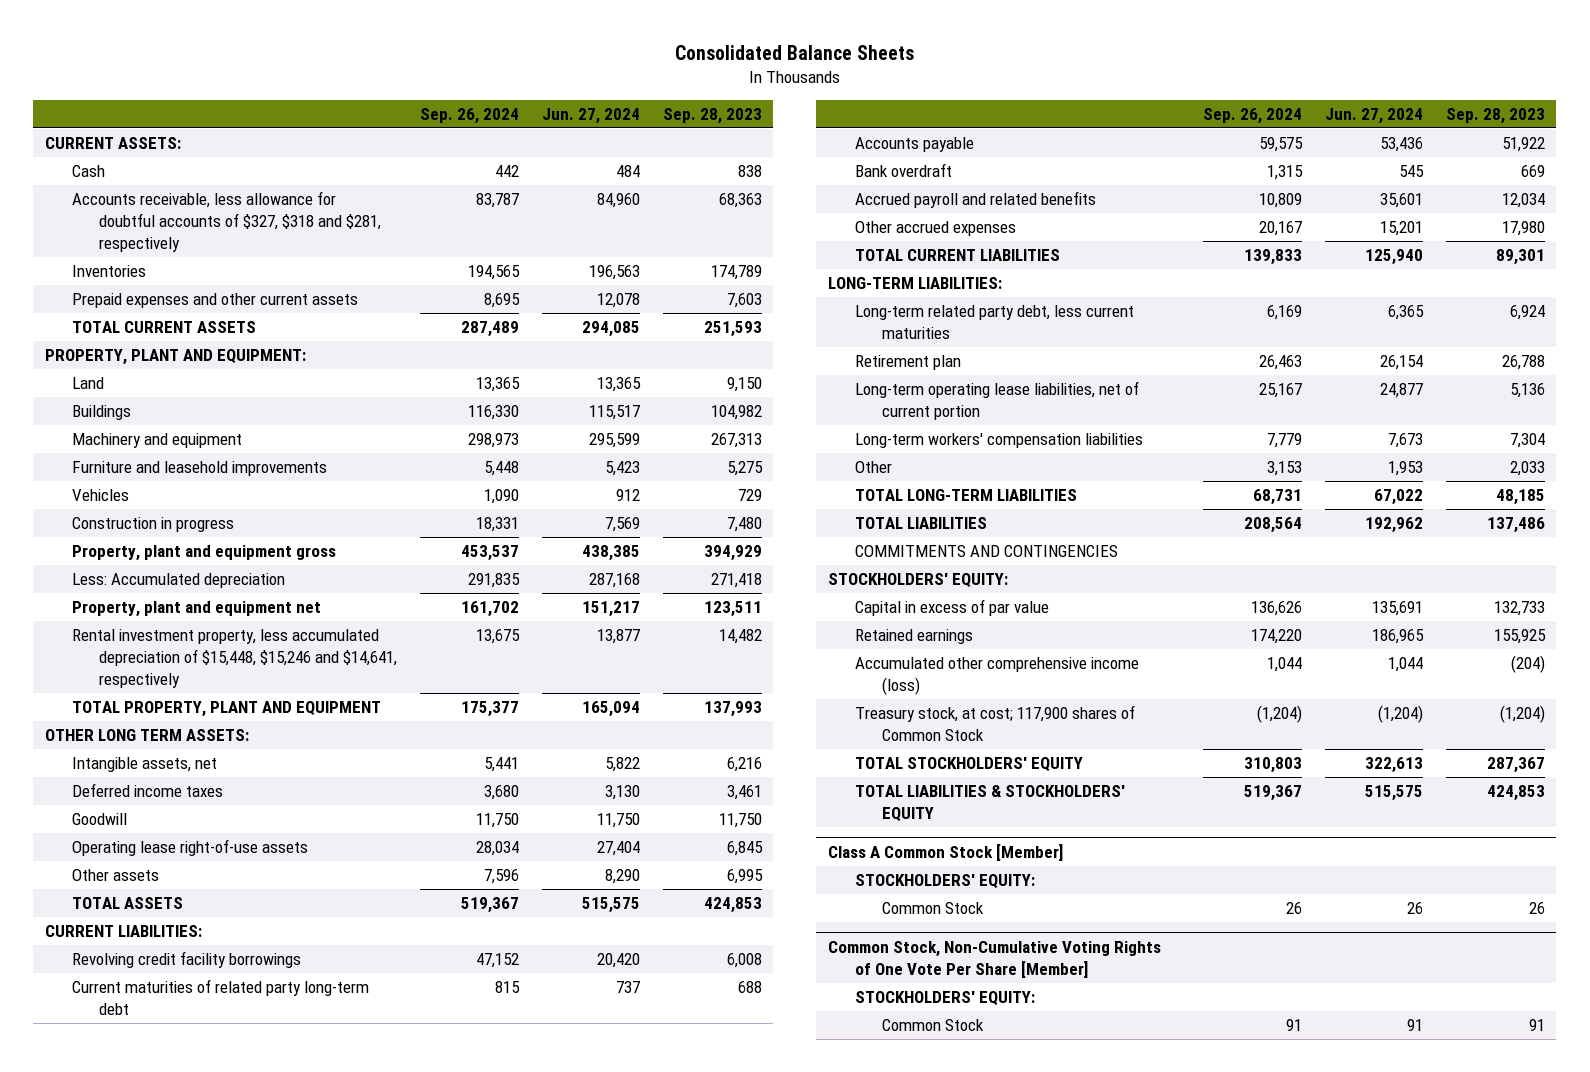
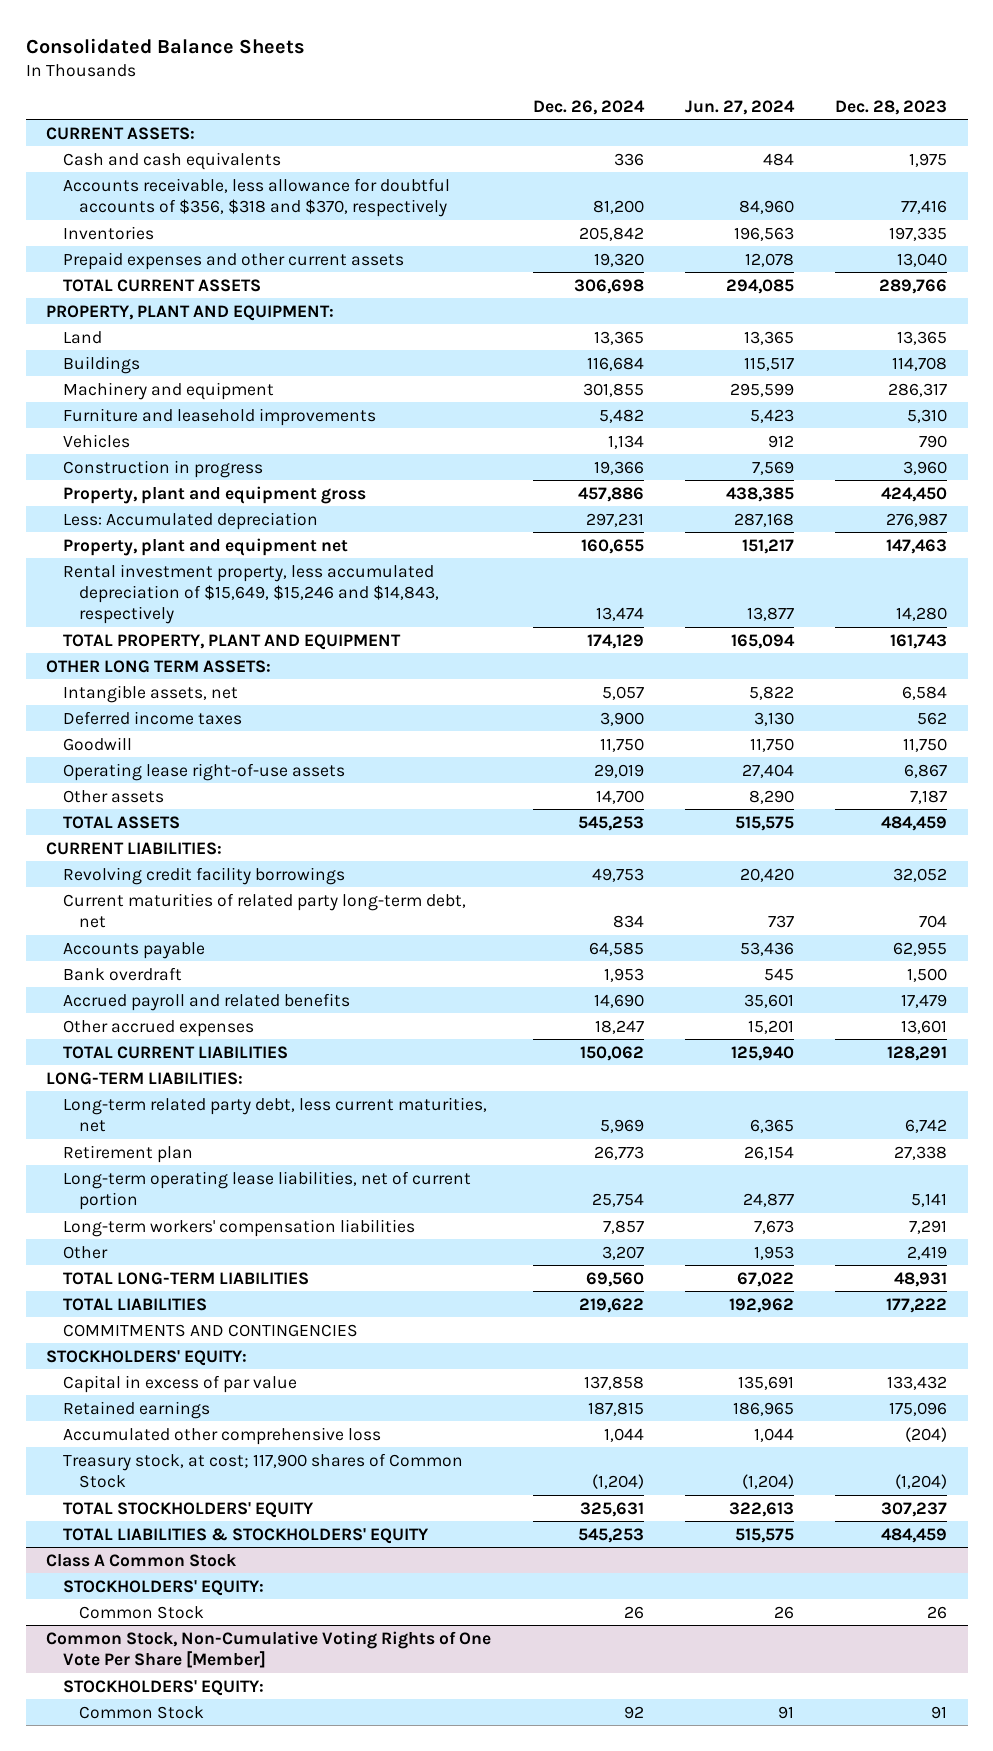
- | Sep. 26, 2024 | Jun. 27, 2024 | Sep. 28, 2023
+ | Dec. 26, 2024 | Jun. 27, 2024 | Dec. 28, 2023
- Cash | 442 | 484 | 838
- Accounts receivable, less allowance for doubtful accounts of $327, $318 and $281, respectively | 83,787 | 84,960 | 68,363
+ Cash and cash equivalents | 336 | 484 | 1,975
+ Accounts receivable, less allowance for doubtful accounts of $356, $318 and $370, respectively | 81,200 | 84,960 | 77,416
- Rental investment property, less accumulated depreciation of $15,448, $15,246 and $14,641, respectively | 13,675 | 13,877 | 14,482
+ Rental investment property, less accumulated depreciation of $15,649, $15,246 and $14,843, respectively | 13,474 | 13,877 | 14,280
- Current maturities of related party long-term debt | 815 | 737 | 688
+ Current maturities of related party long-term debt, net | 834 | 737 | 704
- Long-term related party debt, less current maturities | 6,169 | 6,365 | 6,924
+ Long-term related party debt, less current maturities, net | 5,969 | 6,365 | 6,742
- Accumulated other comprehensive income (loss) | 1,044 | 1,044 | (204)
+ Accumulated other comprehensive loss | 1,044 | 1,044 | (204)
- Class A Common Stock [Member]
+ Class A Common Stock

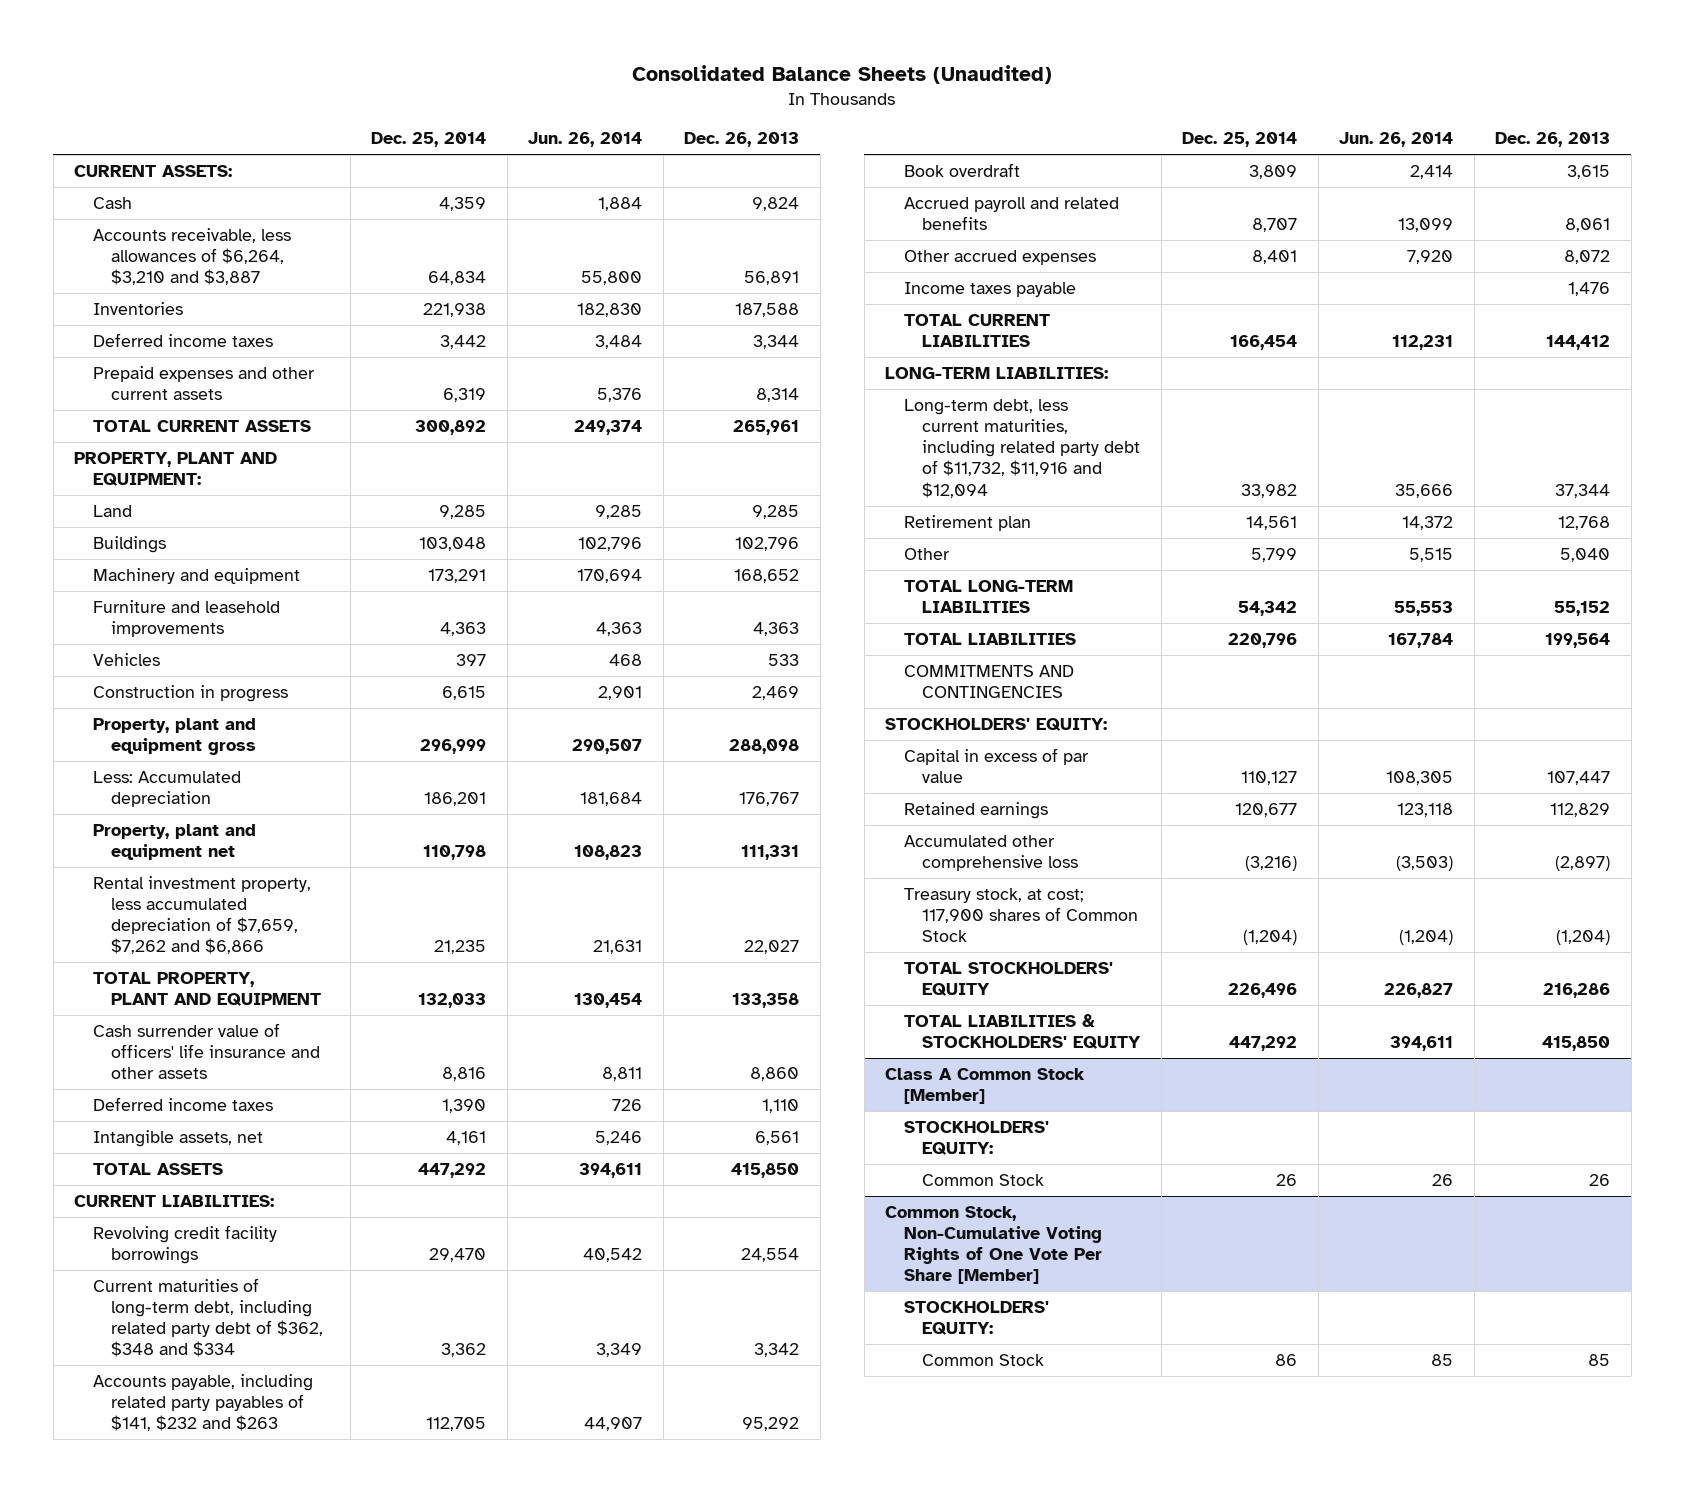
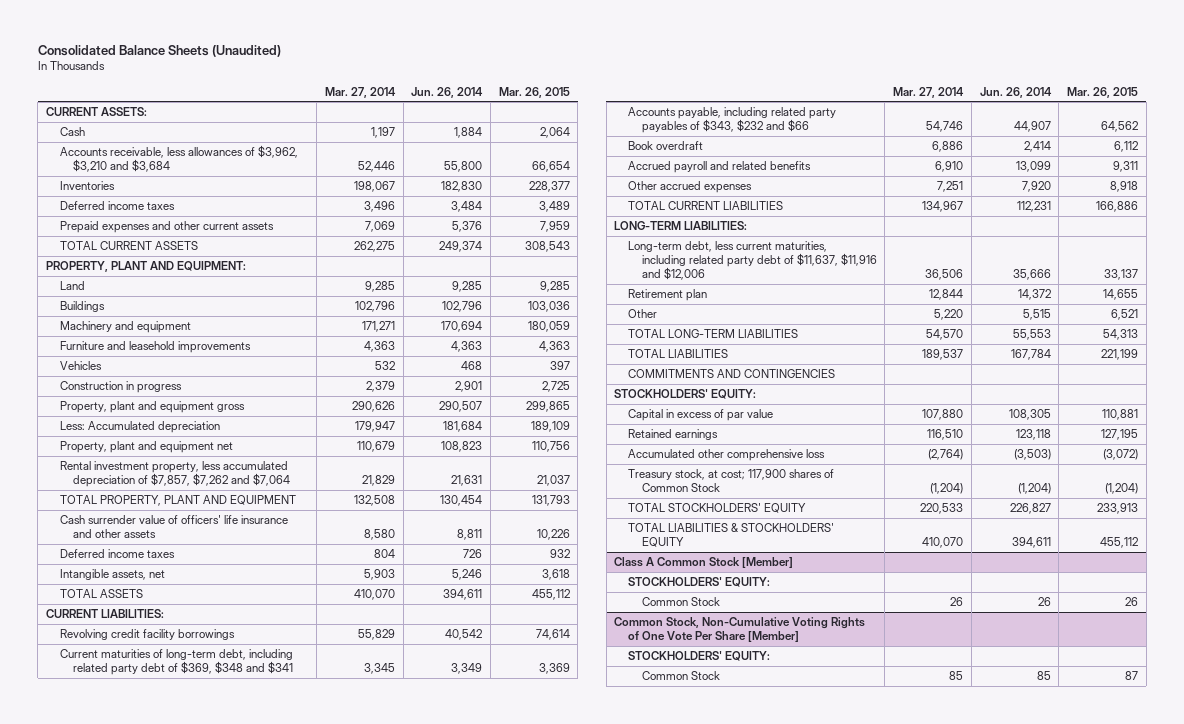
- | Dec. 25, 2014 | Jun. 26, 2014 | Dec. 26, 2013
+ | Mar. 27, 2014 | Jun. 26, 2014 | Mar. 26, 2015
- Accounts receivable, less allowances of $6,264, $3,210 and $3,887 | 64,834 | 55,800 | 56,891
+ Accounts receivable, less allowances of $3,962, $3,210 and $3,684 | 52,446 | 55,800 | 66,654
- Rental investment property, less accumulated depreciation of $7,659, $7,262 and $6,866 | 21,235 | 21,631 | 22,027
+ Rental investment property, less accumulated depreciation of $7,857, $7,262 and $7,064 | 21,829 | 21,631 | 21,037
- Current maturities of long-term debt, including related party debt of $362, $348 and $334 | 3,362 | 3,349 | 3,342
- Accounts payable, including related party payables of $141, $232 and $263 | 112,705 | 44,907 | 95,292
+ Current maturities of long-term debt, including related party debt of $369, $348 and $341 | 3,345 | 3,349 | 3,369
+ Accounts payable, including related party payables of $343, $232 and $66 | 54,746 | 44,907 | 64,562
- Income taxes payable | | | 1,476
- Long-term debt, less current maturities, including related party debt of $11,732, $11,916 and $12,094 | 33,982 | 35,666 | 37,344
+ Long-term debt, less current maturities, including related party debt of $11,637, $11,916 and $12,006 | 36,506 | 35,666 | 33,137

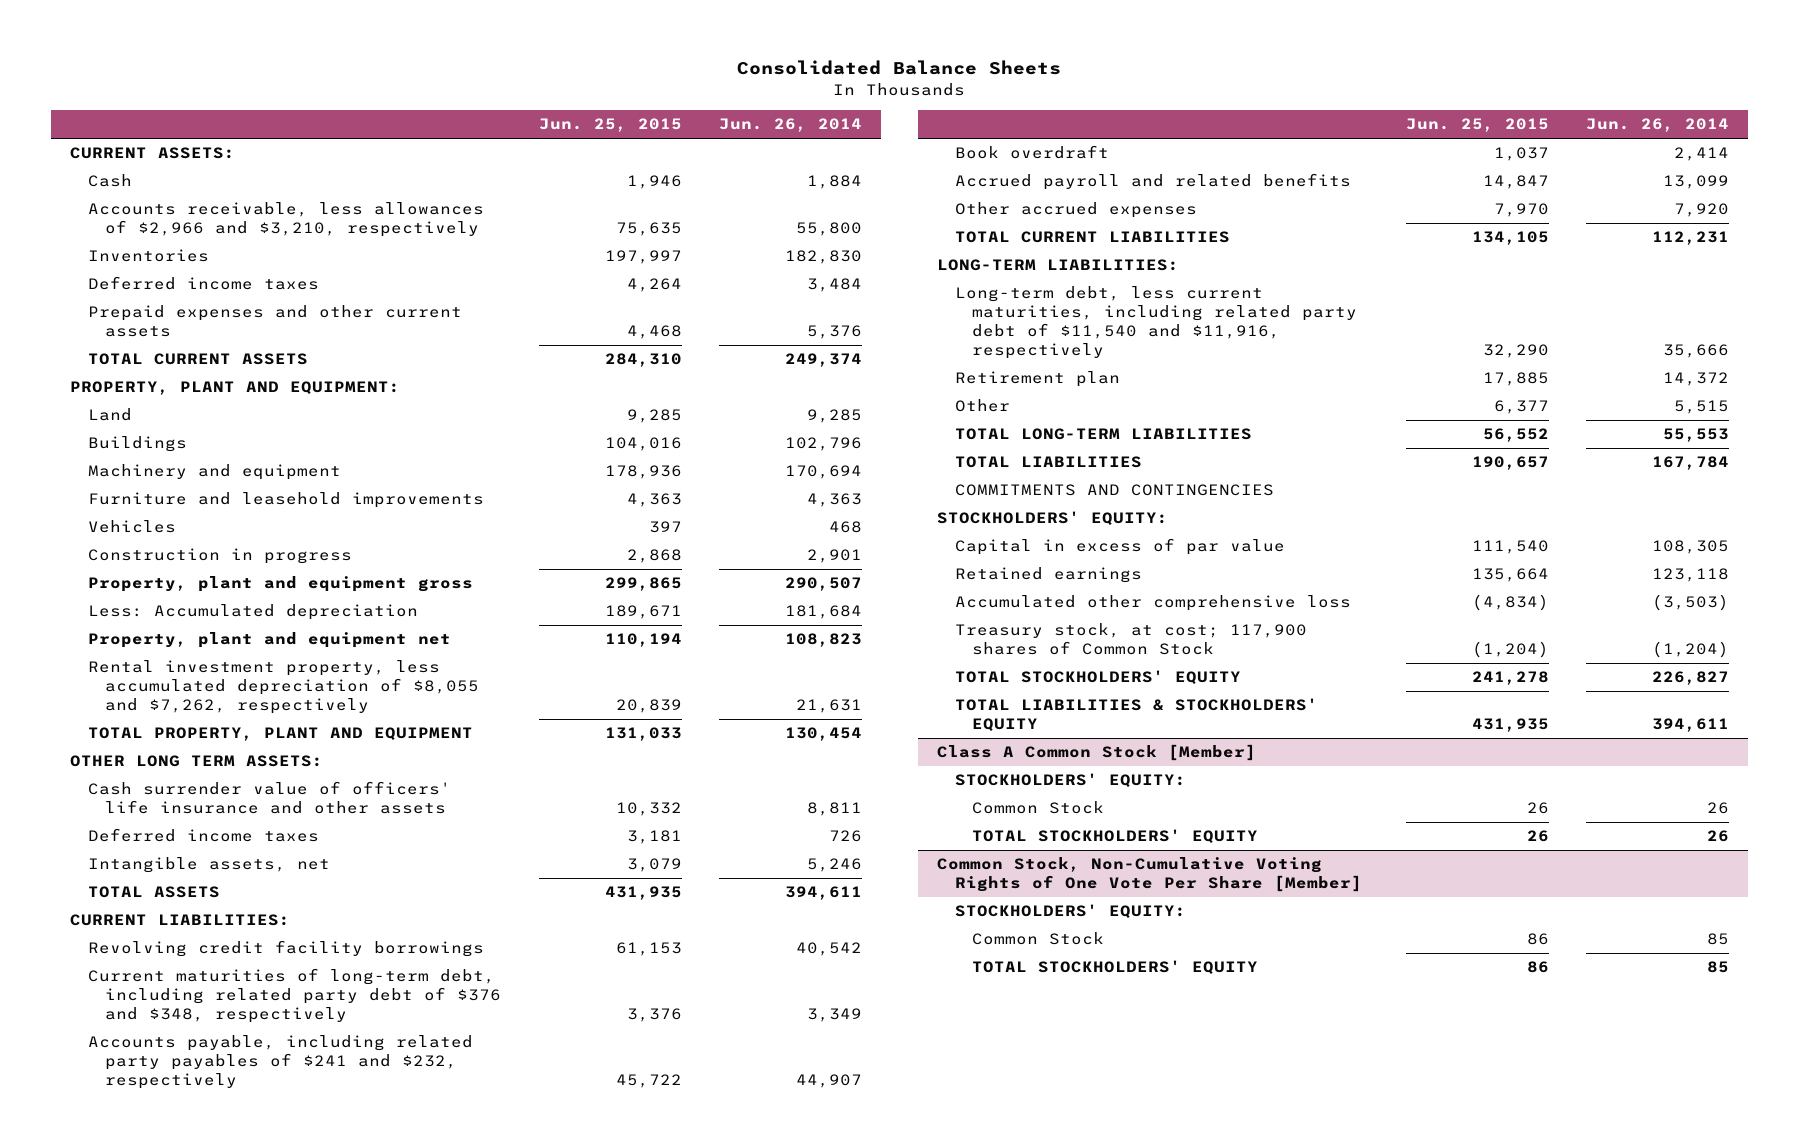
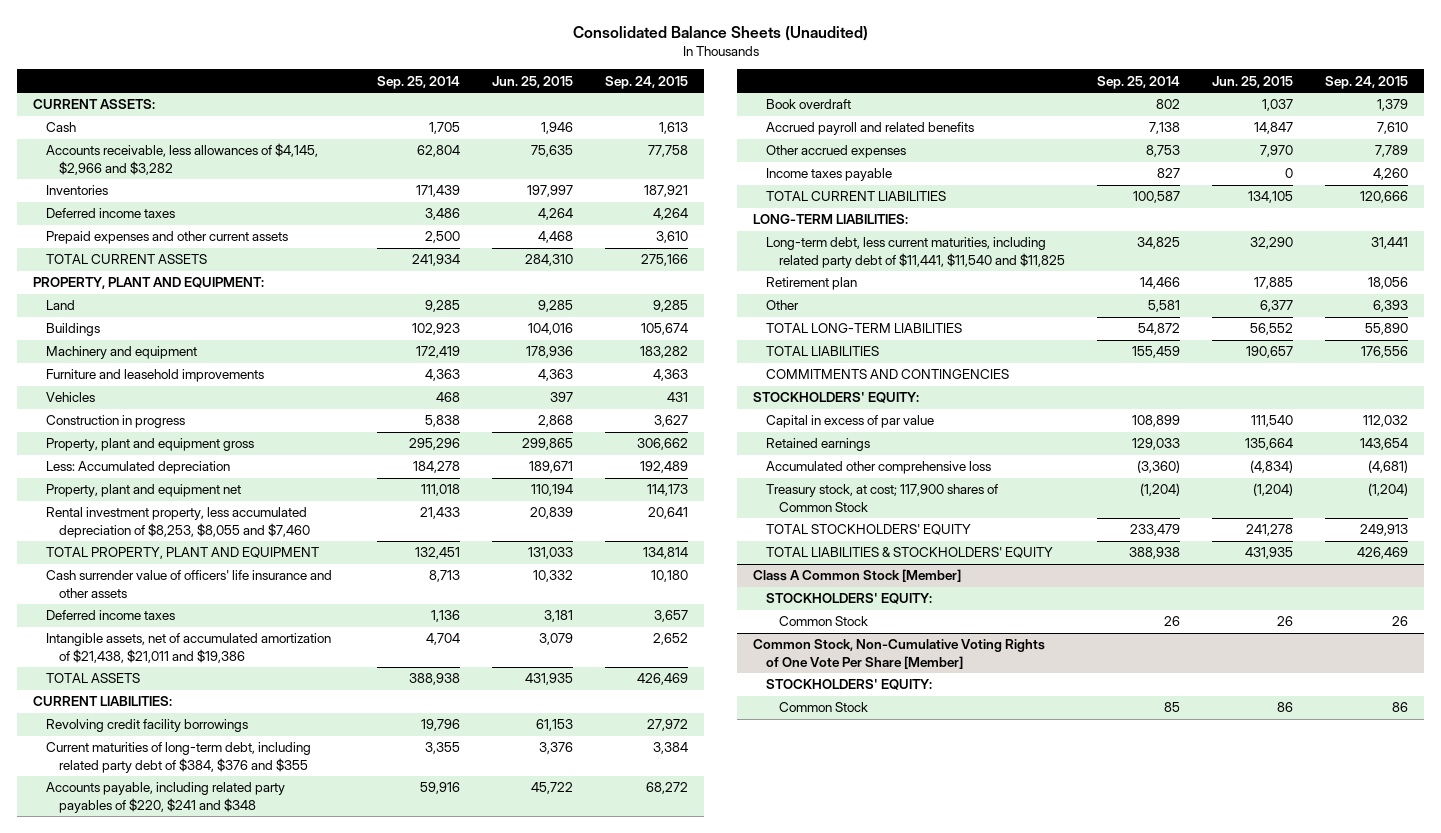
- Consolidated Balance Sheets
+ Consolidated Balance Sheets (Unaudited)
- | Jun. 25, 2015 | Jun. 26, 2014
+ | Sep. 25, 2014 | Jun. 25, 2015 | Sep. 24, 2015
- Accounts receivable, less allowances of $2,966 and $3,210, respectively | 75,635 | 55,800
+ Accounts receivable, less allowances of $4,145, $2,966 and $3,282 | 62,804 | 75,635 | 77,758
- Rental investment property, less accumulated depreciation of $8,055 and $7,262, respectively | 20,839 | 21,631
+ Rental investment property, less accumulated depreciation of $8,253, $8,055 and $7,460 | 21,433 | 20,839 | 20,641
- OTHER LONG TERM ASSETS:
- Intangible assets, net | 3,079 | 5,246
+ Intangible assets, net of accumulated amortization of $21,438, $21,011 and $19,386 | 4,704 | 3,079 | 2,652
- Current maturities of long-term debt, including related party debt of $376 and $348, respectively | 3,376 | 3,349
- Accounts payable, including related party payables of $241 and $232, respectively | 45,722 | 44,907
+ Current maturities of long-term debt, including related party debt of $384, $376 and $355 | 3,355 | 3,376 | 3,384
+ Accounts payable, including related party payables of $220, $241 and $348 | 59,916 | 45,722 | 68,272
+ Income taxes payable | 827 | 0 | 4,260
- Long-term debt, less current maturities, including related party debt of $11,540 and $11,916, respectively | 32,290 | 35,666
+ Long-term debt, less current maturities, including related party debt of $11,441, $11,540 and $11,825 | 34,825 | 32,290 | 31,441
@ Class A Common Stock [Member]
- TOTAL STOCKHOLDERS' EQUITY | 26 | 26
@ Common Stock, Non-Cumulative Voting Rights of One Vote Per Share [Member]
- TOTAL STOCKHOLDERS' EQUITY | 86 | 85

